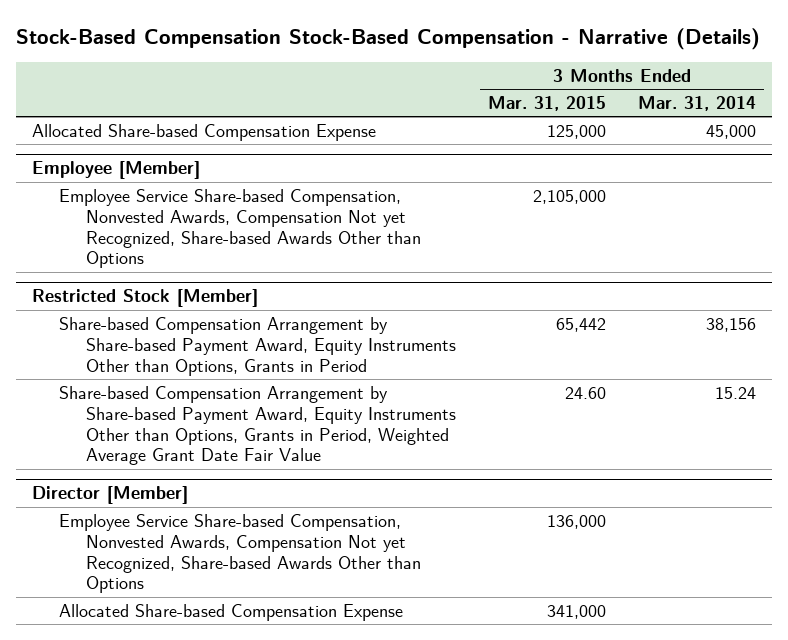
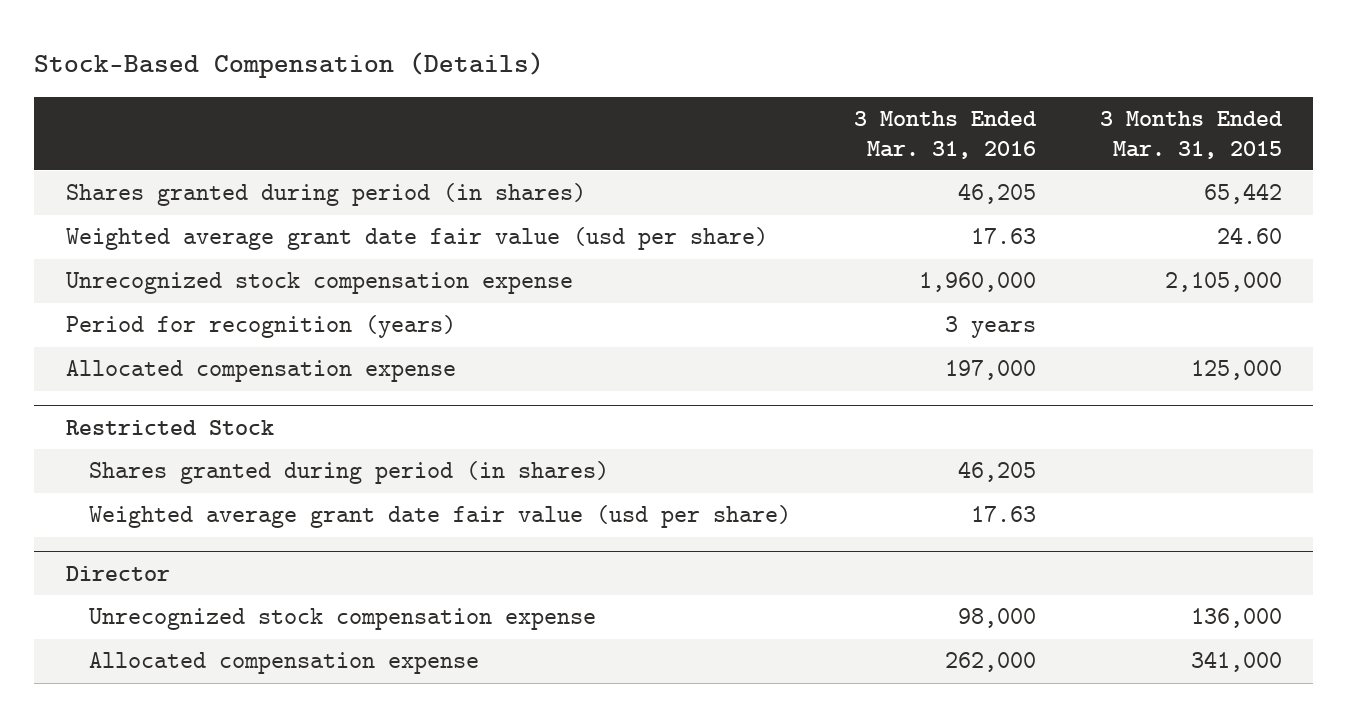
- Stock-Based Compensation Stock-Based Compensation - Narrative (Details)
+ Stock-Based Compensation (Details)
- | 3 Months Ended Mar. 31, 2015 | 3 Months Ended Mar. 31, 2014
+ | 3 Months Ended Mar. 31, 2016 | 3 Months Ended Mar. 31, 2015
- Allocated Share-based Compensation Expense | 125,000 | 45,000
- Employee [Member]
- Employee Service Share-based Compensation, Nonvested Awards, Compensation Not yet Recognized, Share-based Awards Other than Options | 2,105,000 |
- Restricted Stock [Member]
- Share-based Compensation Arrangement by Share-based Payment Award, Equity Instruments Other than Options, Grants in Period | 65,442 | 38,156
- Share-based Compensation Arrangement by Share-based Payment Award, Equity Instruments Other than Options, Grants in Period, Weighted Average Grant Date Fair Value | 24.60 | 15.24
- Director [Member]
- Employee Service Share-based Compensation, Nonvested Awards, Compensation Not yet Recognized, Share-based Awards Other than Options | 136,000 |
- Allocated Share-based Compensation Expense | 341,000 |
+ Shares granted during period (in shares) | 46,205 | 65,442
+ Weighted average grant date fair value (usd per share) | 17.63 | 24.60
+ Unrecognized stock compensation expense | 1,960,000 | 2,105,000
+ Period for recognition (years) | 3 years |
+ Allocated compensation expense | 197,000 | 125,000
+ Restricted Stock
+ Shares granted during period (in shares) | 46,205 |
+ Weighted average grant date fair value (usd per share) | 17.63 |
+ Director
+ Unrecognized stock compensation expense | 98,000 | 136,000
+ Allocated compensation expense | 262,000 | 341,000

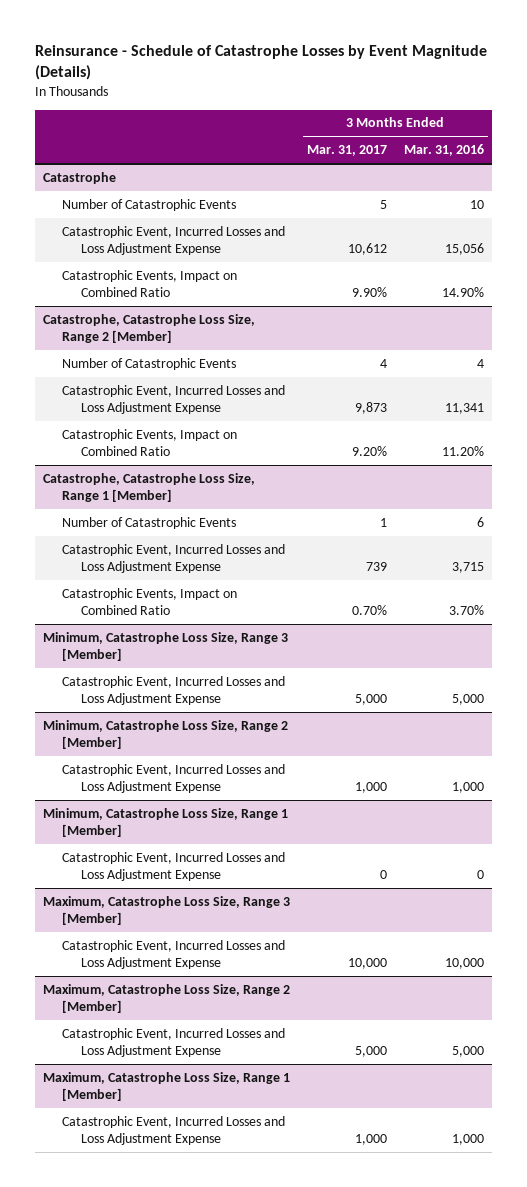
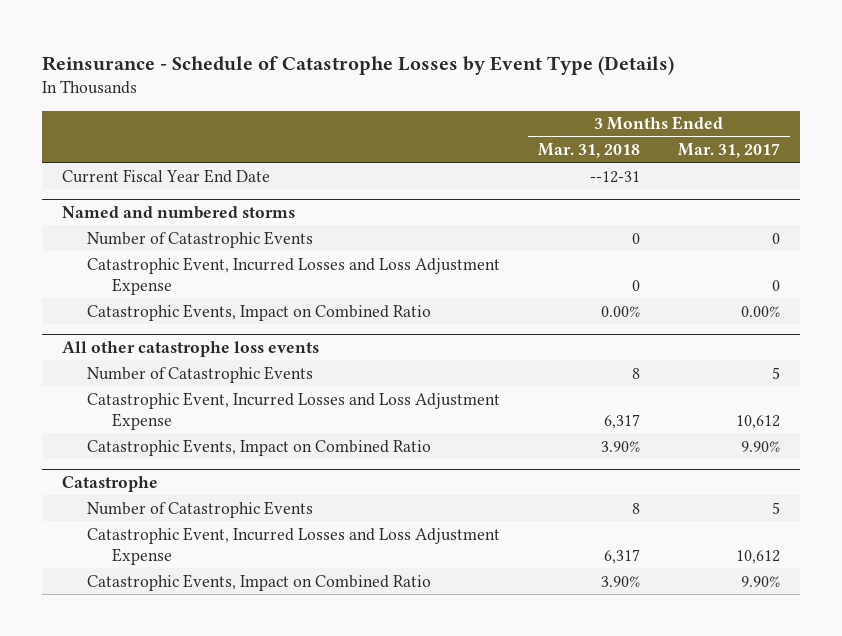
- Reinsurance - Schedule of Catastrophe Losses by Event Magnitude (Details)
+ Reinsurance - Schedule of Catastrophe Losses by Event Type (Details)
- | 3 Months Ended Mar. 31, 2017 | 3 Months Ended Mar. 31, 2016
+ | 3 Months Ended Mar. 31, 2018 | 3 Months Ended Mar. 31, 2017
+ Current Fiscal Year End Date | --12-31 |
+ Named and numbered storms
+ Number of Catastrophic Events | 0 | 0
+ Catastrophic Event, Incurred Losses and Loss Adjustment Expense | 0 | 0
+ Catastrophic Events, Impact on Combined Ratio | 0.00% | 0.00%
+ All other catastrophe loss events
+ Number of Catastrophic Events | 8 | 5
+ Catastrophic Event, Incurred Losses and Loss Adjustment Expense | 6,317 | 10,612
+ Catastrophic Events, Impact on Combined Ratio | 3.90% | 9.90%
- Catastrophe, Catastrophe Loss Size, Range 2 [Member]
- Number of Catastrophic Events | 4 | 4
- Catastrophic Event, Incurred Losses and Loss Adjustment Expense | 9,873 | 11,341
- Catastrophic Events, Impact on Combined Ratio | 9.20% | 11.20%
- Catastrophe, Catastrophe Loss Size, Range 1 [Member]
- Number of Catastrophic Events | 1 | 6
- Catastrophic Event, Incurred Losses and Loss Adjustment Expense | 739 | 3,715
- Catastrophic Events, Impact on Combined Ratio | 0.70% | 3.70%
- Minimum, Catastrophe Loss Size, Range 3 [Member]
- Catastrophic Event, Incurred Losses and Loss Adjustment Expense | 5,000 | 5,000
- Minimum, Catastrophe Loss Size, Range 2 [Member]
- Catastrophic Event, Incurred Losses and Loss Adjustment Expense | 1,000 | 1,000
- Minimum, Catastrophe Loss Size, Range 1 [Member]
- Catastrophic Event, Incurred Losses and Loss Adjustment Expense | 0 | 0
- Maximum, Catastrophe Loss Size, Range 3 [Member]
- Catastrophic Event, Incurred Losses and Loss Adjustment Expense | 10,000 | 10,000
- Maximum, Catastrophe Loss Size, Range 2 [Member]
- Catastrophic Event, Incurred Losses and Loss Adjustment Expense | 5,000 | 5,000
- Maximum, Catastrophe Loss Size, Range 1 [Member]
- Catastrophic Event, Incurred Losses and Loss Adjustment Expense | 1,000 | 1,000

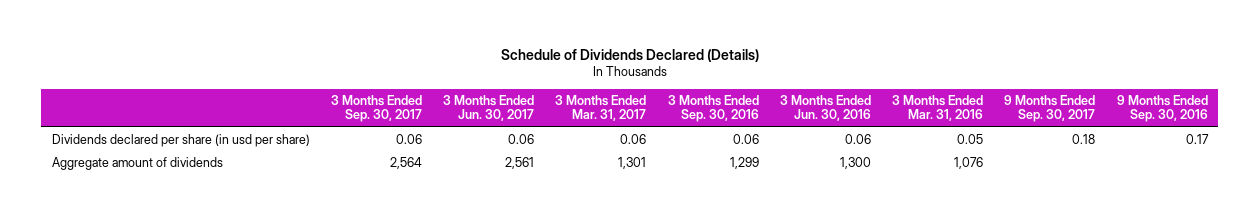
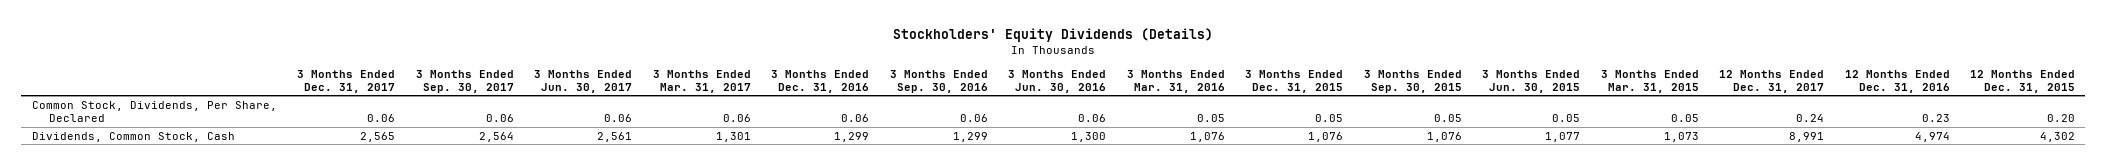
- Schedule of Dividends Declared (Details)
+ Stockholders' Equity Dividends (Details)
- | 3 Months Ended Sep. 30, 2017 | 3 Months Ended Jun. 30, 2017 | 3 Months Ended Mar. 31, 2017 | 3 Months Ended Sep. 30, 2016 | 3 Months Ended Jun. 30, 2016 | 3 Months Ended Mar. 31, 2016 | 9 Months Ended Sep. 30, 2017 | 9 Months Ended Sep. 30, 2016
+ | 3 Months Ended Dec. 31, 2017 | 3 Months Ended Sep. 30, 2017 | 3 Months Ended Jun. 30, 2017 | 3 Months Ended Mar. 31, 2017 | 3 Months Ended Dec. 31, 2016 | 3 Months Ended Sep. 30, 2016 | 3 Months Ended Jun. 30, 2016 | 3 Months Ended Mar. 31, 2016 | 3 Months Ended Dec. 31, 2015 | 3 Months Ended Sep. 30, 2015 | 3 Months Ended Jun. 30, 2015 | 3 Months Ended Mar. 31, 2015 | 12 Months Ended Dec. 31, 2017 | 12 Months Ended Dec. 31, 2016 | 12 Months Ended Dec. 31, 2015
- Dividends declared per share (in usd per share) | 0.06 | 0.06 | 0.06 | 0.06 | 0.06 | 0.05 | 0.18 | 0.17
- Aggregate amount of dividends | 2,564 | 2,561 | 1,301 | 1,299 | 1,300 | 1,076 | |
+ Common Stock, Dividends, Per Share, Declared | 0.06 | 0.06 | 0.06 | 0.06 | 0.06 | 0.06 | 0.06 | 0.05 | 0.05 | 0.05 | 0.05 | 0.05 | 0.24 | 0.23 | 0.20
+ Dividends, Common Stock, Cash | 2,565 | 2,564 | 2,561 | 1,301 | 1,299 | 1,299 | 1,300 | 1,076 | 1,076 | 1,076 | 1,077 | 1,073 | 8,991 | 4,974 | 4,302

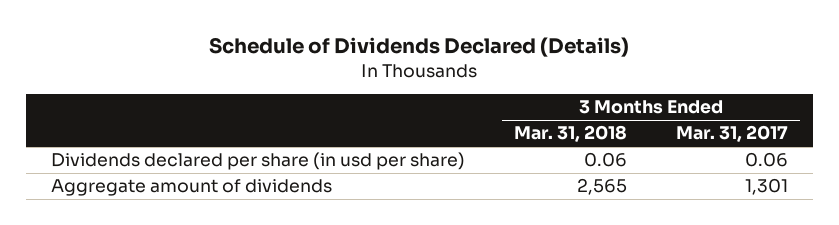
- Stockholders' Equity Dividends (Details)
+ Schedule of Dividends Declared (Details)
- | 3 Months Ended Dec. 31, 2017 | 3 Months Ended Sep. 30, 2017 | 3 Months Ended Jun. 30, 2017 | 3 Months Ended Mar. 31, 2017 | 3 Months Ended Dec. 31, 2016 | 3 Months Ended Sep. 30, 2016 | 3 Months Ended Jun. 30, 2016 | 3 Months Ended Mar. 31, 2016 | 3 Months Ended Dec. 31, 2015 | 3 Months Ended Sep. 30, 2015 | 3 Months Ended Jun. 30, 2015 | 3 Months Ended Mar. 31, 2015 | 12 Months Ended Dec. 31, 2017 | 12 Months Ended Dec. 31, 2016 | 12 Months Ended Dec. 31, 2015
+ | 3 Months Ended Mar. 31, 2018 | 3 Months Ended Mar. 31, 2017
- Common Stock, Dividends, Per Share, Declared | 0.06 | 0.06 | 0.06 | 0.06 | 0.06 | 0.06 | 0.06 | 0.05 | 0.05 | 0.05 | 0.05 | 0.05 | 0.24 | 0.23 | 0.20
- Dividends, Common Stock, Cash | 2,565 | 2,564 | 2,561 | 1,301 | 1,299 | 1,299 | 1,300 | 1,076 | 1,076 | 1,076 | 1,077 | 1,073 | 8,991 | 4,974 | 4,302
+ Dividends declared per share (in usd per share) | 0.06 | 0.06
+ Aggregate amount of dividends | 2,565 | 1,301

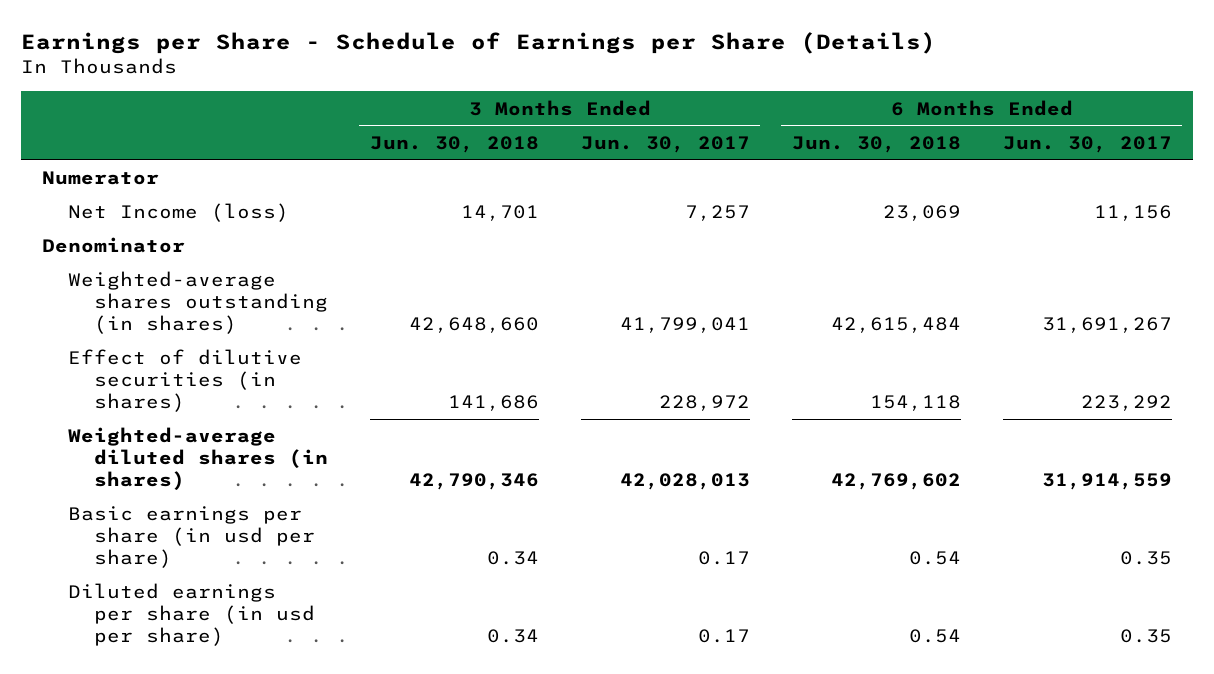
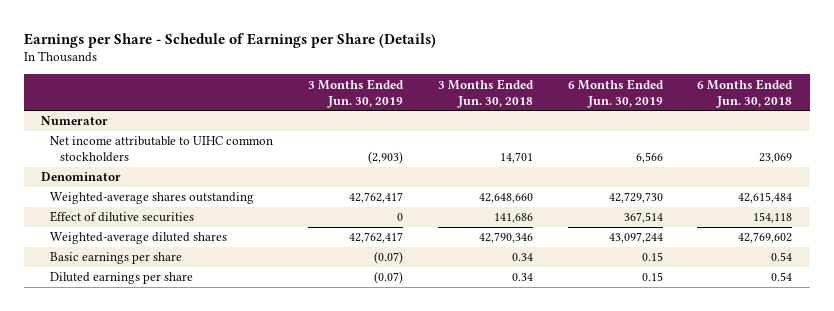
- | 3 Months Ended Jun. 30, 2018 | 3 Months Ended Jun. 30, 2017 | 6 Months Ended Jun. 30, 2018 | 6 Months Ended Jun. 30, 2017
+ | 3 Months Ended Jun. 30, 2019 | 3 Months Ended Jun. 30, 2018 | 6 Months Ended Jun. 30, 2019 | 6 Months Ended Jun. 30, 2018
- Net Income (loss) | 14,701 | 7,257 | 23,069 | 11,156
+ Net income attributable to UIHC common stockholders | (2,903) | 14,701 | 6,566 | 23,069
- Weighted-average shares outstanding (in shares) | 42,648,660 | 41,799,041 | 42,615,484 | 31,691,267
- Effect of dilutive securities (in shares) | 141,686 | 228,972 | 154,118 | 223,292
- Weighted-average diluted shares (in shares) | 42,790,346 | 42,028,013 | 42,769,602 | 31,914,559
- Basic earnings per share (in usd per share) | 0.34 | 0.17 | 0.54 | 0.35
- Diluted earnings per share (in usd per share) | 0.34 | 0.17 | 0.54 | 0.35
+ Weighted-average shares outstanding | 42,762,417 | 42,648,660 | 42,729,730 | 42,615,484
+ Effect of dilutive securities | 0 | 141,686 | 367,514 | 154,118
+ Weighted-average diluted shares | 42,762,417 | 42,790,346 | 43,097,244 | 42,769,602
+ Basic earnings per share | (0.07) | 0.34 | 0.15 | 0.54
+ Diluted earnings per share | (0.07) | 0.34 | 0.15 | 0.54

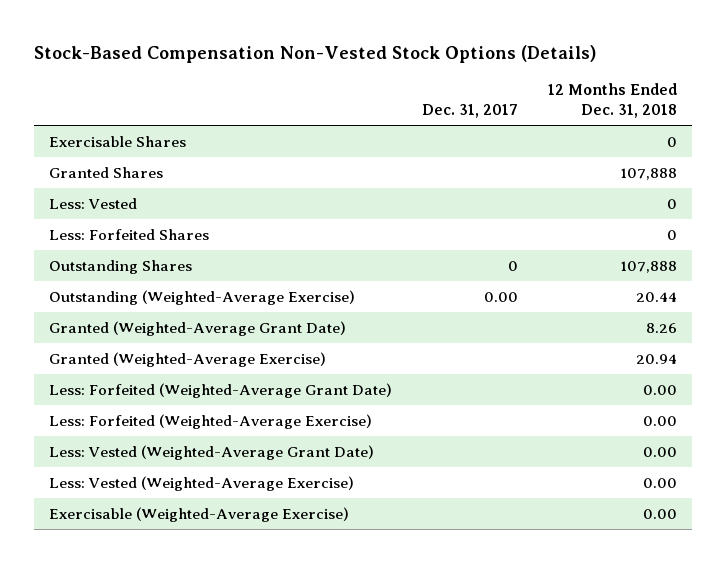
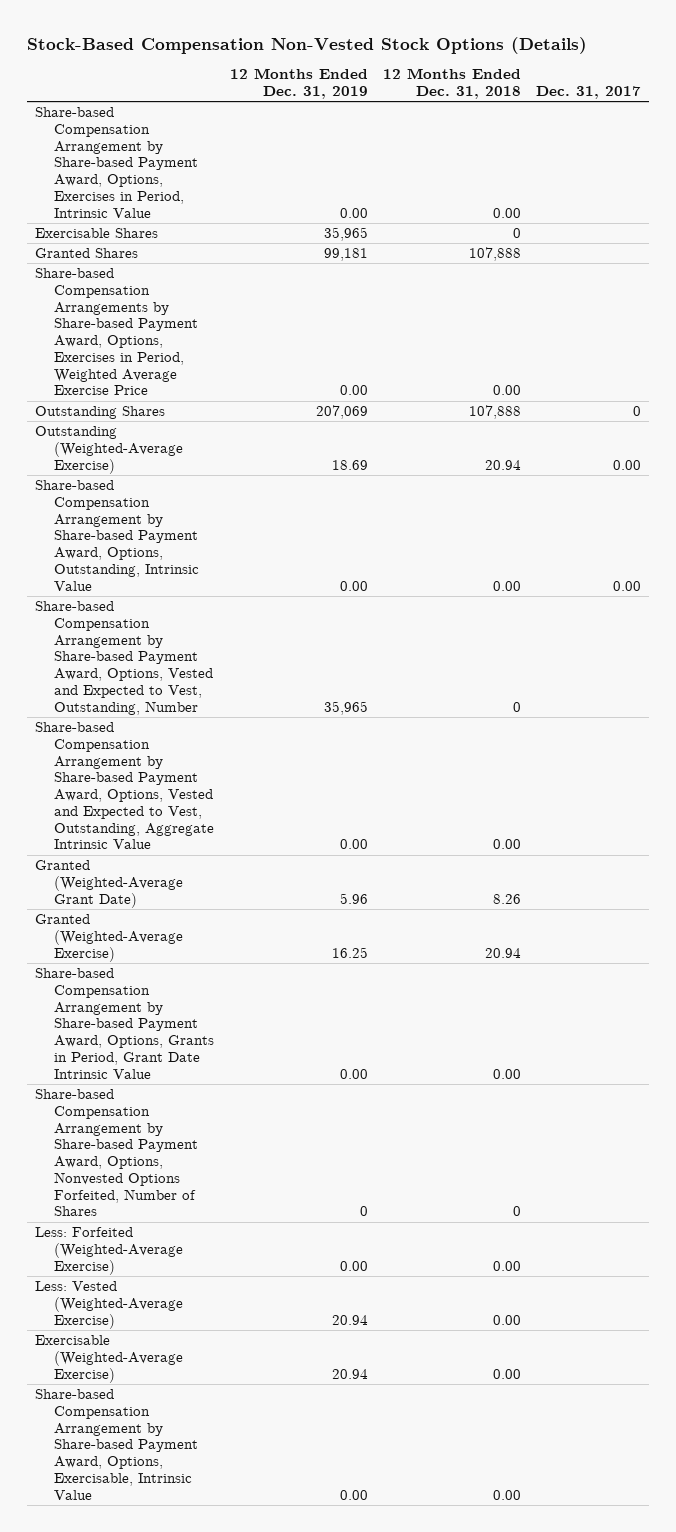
- | Dec. 31, 2017 | 12 Months Ended Dec. 31, 2018
+ | 12 Months Ended Dec. 31, 2019 | 12 Months Ended Dec. 31, 2018 | Dec. 31, 2017
+ Share-based Compensation Arrangement by Share-based Payment Award, Options, Exercises in Period, Intrinsic Value | 0.00 | 0.00 |
- Less: Vested | | 0
- Less: Forfeited Shares | | 0
+ Share-based Compensation Arrangements by Share-based Payment Award, Options, Exercises in Period, Weighted Average Exercise Price | 0.00 | 0.00 |
- Outstanding (Weighted-Average Exercise) | 0.00 | 20.44
+ Outstanding (Weighted-Average Exercise) | 18.69 | 20.94 | 0.00
+ Share-based Compensation Arrangement by Share-based Payment Award, Options, Outstanding, Intrinsic Value | 0.00 | 0.00 | 0.00
+ Share-based Compensation Arrangement by Share-based Payment Award, Options, Vested and Expected to Vest, Outstanding, Number | 35,965 | 0 |
+ Share-based Compensation Arrangement by Share-based Payment Award, Options, Vested and Expected to Vest, Outstanding, Aggregate Intrinsic Value | 0.00 | 0.00 |
- Less: Forfeited (Weighted-Average Grant Date) | | 0.00
+ Share-based Compensation Arrangement by Share-based Payment Award, Options, Grants in Period, Grant Date Intrinsic Value | 0.00 | 0.00 |
+ Share-based Compensation Arrangement by Share-based Payment Award, Options, Nonvested Options Forfeited, Number of Shares | 0 | 0 |
- Less: Vested (Weighted-Average Grant Date) | | 0.00
+ Share-based Compensation Arrangement by Share-based Payment Award, Options, Exercisable, Intrinsic Value | 0.00 | 0.00 |

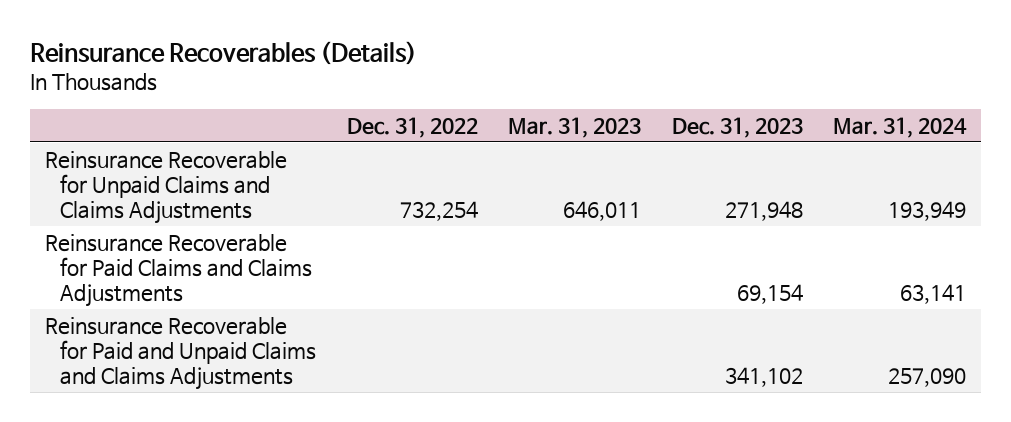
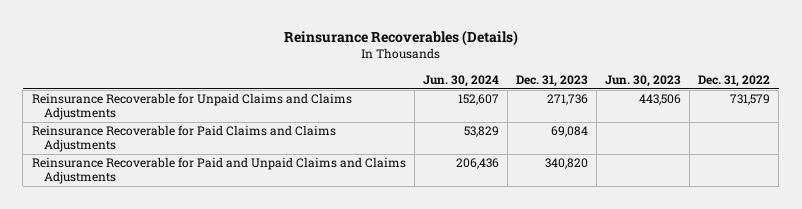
- | Dec. 31, 2022 | Mar. 31, 2023 | Dec. 31, 2023 | Mar. 31, 2024
+ | Jun. 30, 2024 | Dec. 31, 2023 | Jun. 30, 2023 | Dec. 31, 2022
- Reinsurance Recoverable for Unpaid Claims and Claims Adjustments | 732,254 | 646,011 | 271,948 | 193,949
- Reinsurance Recoverable for Paid Claims and Claims Adjustments | | | 69,154 | 63,141
- Reinsurance Recoverable for Paid and Unpaid Claims and Claims Adjustments | | | 341,102 | 257,090
+ Reinsurance Recoverable for Unpaid Claims and Claims Adjustments | 152,607 | 271,736 | 443,506 | 731,579
+ Reinsurance Recoverable for Paid Claims and Claims Adjustments | 53,829 | 69,084 | |
+ Reinsurance Recoverable for Paid and Unpaid Claims and Claims Adjustments | 206,436 | 340,820 | |

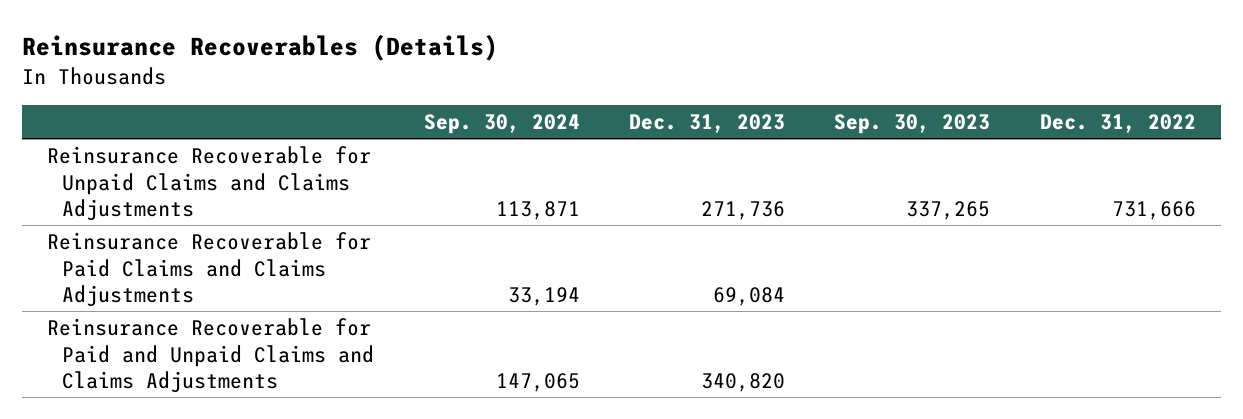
- | Jun. 30, 2024 | Dec. 31, 2023 | Jun. 30, 2023 | Dec. 31, 2022
+ | Sep. 30, 2024 | Dec. 31, 2023 | Sep. 30, 2023 | Dec. 31, 2022
- Reinsurance Recoverable for Unpaid Claims and Claims Adjustments | 152,607 | 271,736 | 443,506 | 731,579
+ Reinsurance Recoverable for Unpaid Claims and Claims Adjustments | 113,871 | 271,736 | 337,265 | 731,666

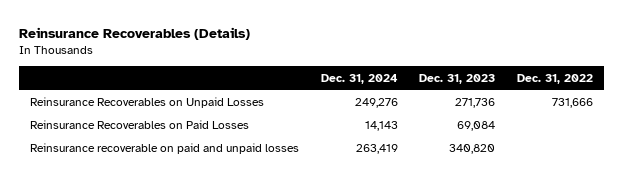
- | Sep. 30, 2024 | Dec. 31, 2023 | Sep. 30, 2023 | Dec. 31, 2022
+ | Dec. 31, 2024 | Dec. 31, 2023 | Dec. 31, 2022
- Reinsurance Recoverable for Unpaid Claims and Claims Adjustments | 113,871 | 271,736 | 337,265 | 731,666
- Reinsurance Recoverable for Paid Claims and Claims Adjustments | 33,194 | 69,084 | |
- Reinsurance Recoverable for Paid and Unpaid Claims and Claims Adjustments | 147,065 | 340,820 | |
+ Reinsurance Recoverables on Unpaid Losses | 249,276 | 271,736 | 731,666
+ Reinsurance Recoverables on Paid Losses | 14,143 | 69,084 |
+ Reinsurance recoverable on paid and unpaid losses | 263,419 | 340,820 |

